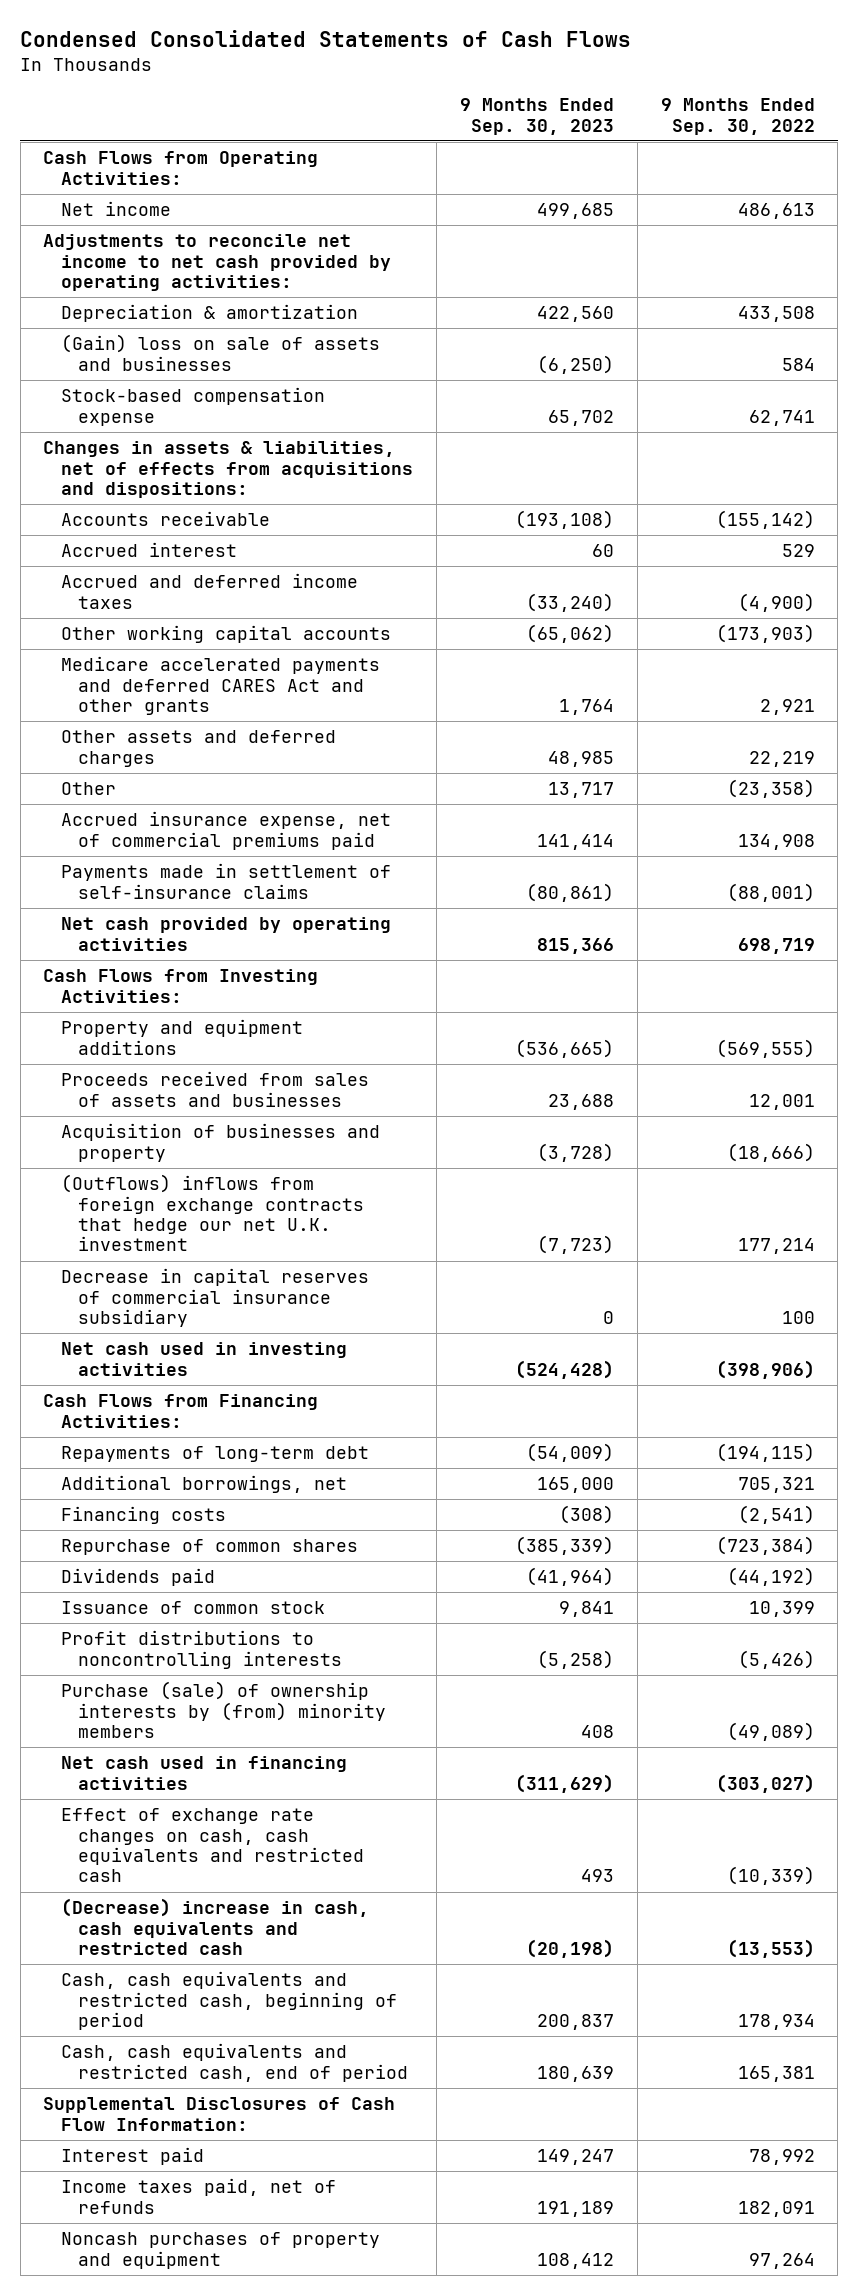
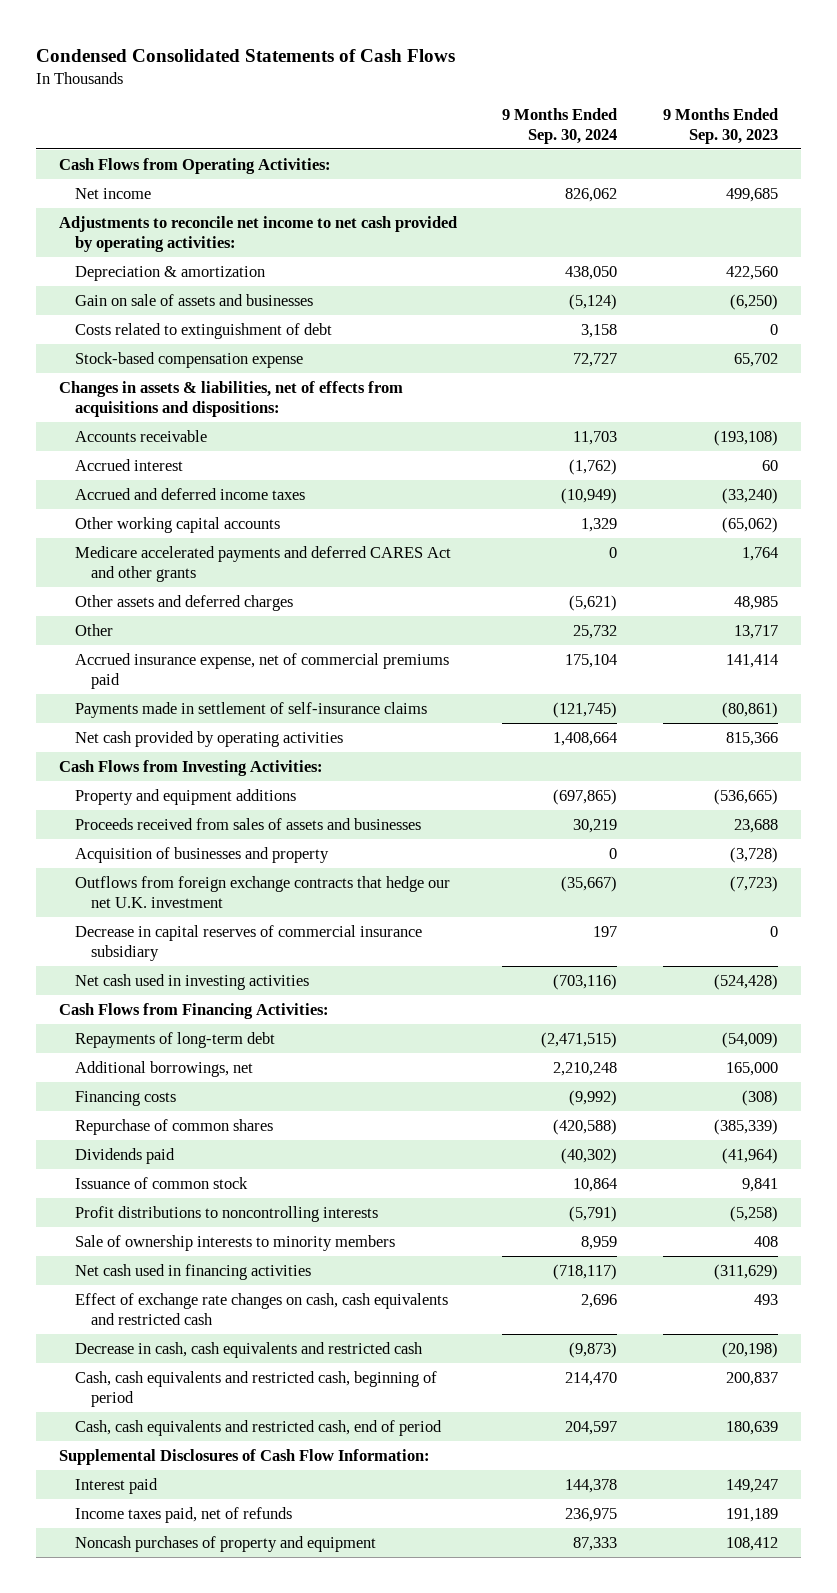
- | 9 Months Ended Sep. 30, 2023 | 9 Months Ended Sep. 30, 2022
+ | 9 Months Ended Sep. 30, 2024 | 9 Months Ended Sep. 30, 2023
- (Gain) loss on sale of assets and businesses | (6,250) | 584
+ Gain on sale of assets and businesses | (5,124) | (6,250)
+ Costs related to extinguishment of debt | 3,158 | 0
- (Outflows) inflows from foreign exchange contracts that hedge our net U.K. investment | (7,723) | 177,214
+ Outflows from foreign exchange contracts that hedge our net U.K. investment | (35,667) | (7,723)
- Purchase (sale) of ownership interests by (from) minority members | 408 | (49,089)
+ Sale of ownership interests to minority members | 8,959 | 408
- (Decrease) increase in cash, cash equivalents and restricted cash | (20,198) | (13,553)
+ Decrease in cash, cash equivalents and restricted cash | (9,873) | (20,198)

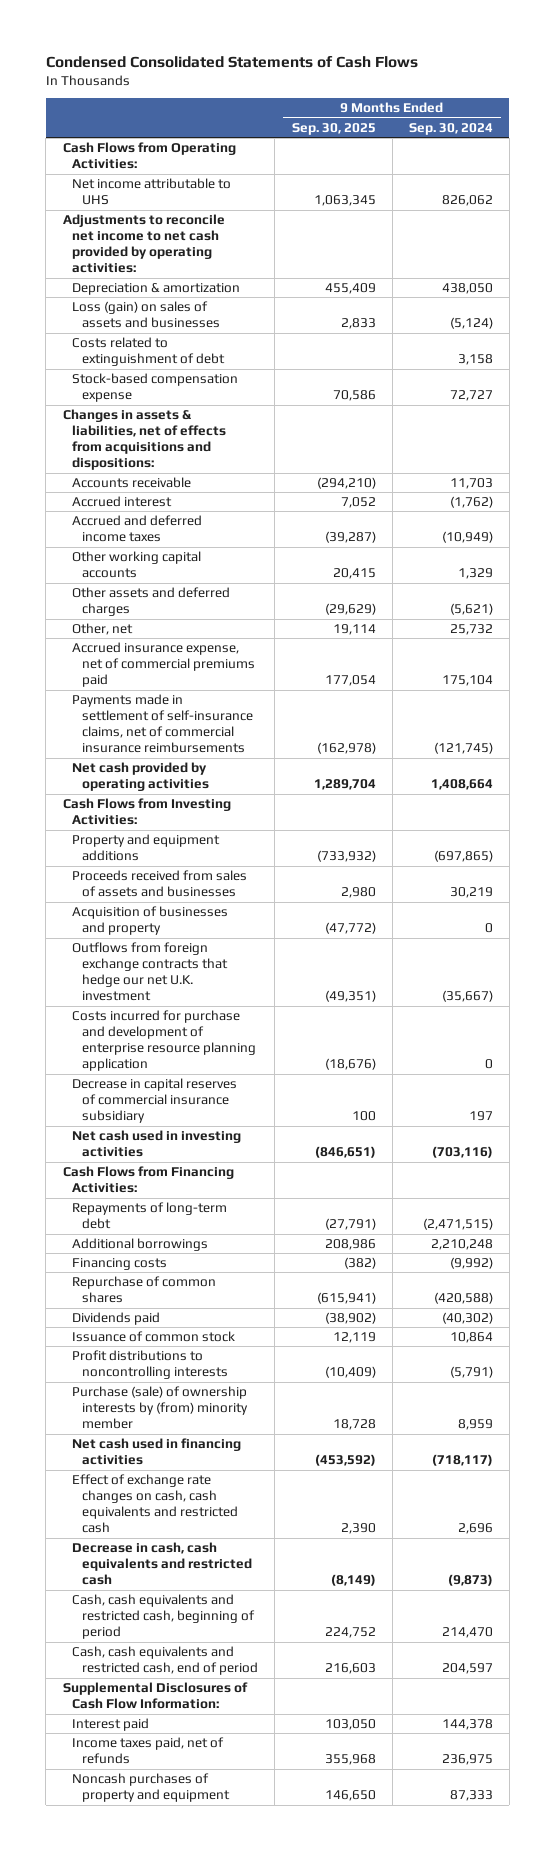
- | 9 Months Ended Sep. 30, 2024 | 9 Months Ended Sep. 30, 2023
+ | 9 Months Ended Sep. 30, 2025 | 9 Months Ended Sep. 30, 2024
- Net income | 826,062 | 499,685
+ Net income attributable to UHS | 1,063,345 | 826,062
- Gain on sale of assets and businesses | (5,124) | (6,250)
+ Loss (gain) on sales of assets and businesses | 2,833 | (5,124)
- Medicare accelerated payments and deferred CARES Act and other grants | 0 | 1,764
- Other | 25,732 | 13,717
+ Other, net | 19,114 | 25,732
- Payments made in settlement of self-insurance claims | (121,745) | (80,861)
+ Payments made in settlement of self-insurance claims, net of commercial insurance reimbursements | (162,978) | (121,745)
+ Costs incurred for purchase and development of enterprise resource planning application | (18,676) | 0
- Additional borrowings, net | 2,210,248 | 165,000
+ Additional borrowings | 208,986 | 2,210,248
- Sale of ownership interests to minority members | 8,959 | 408
+ Purchase (sale) of ownership interests by (from) minority member | 18,728 | 8,959

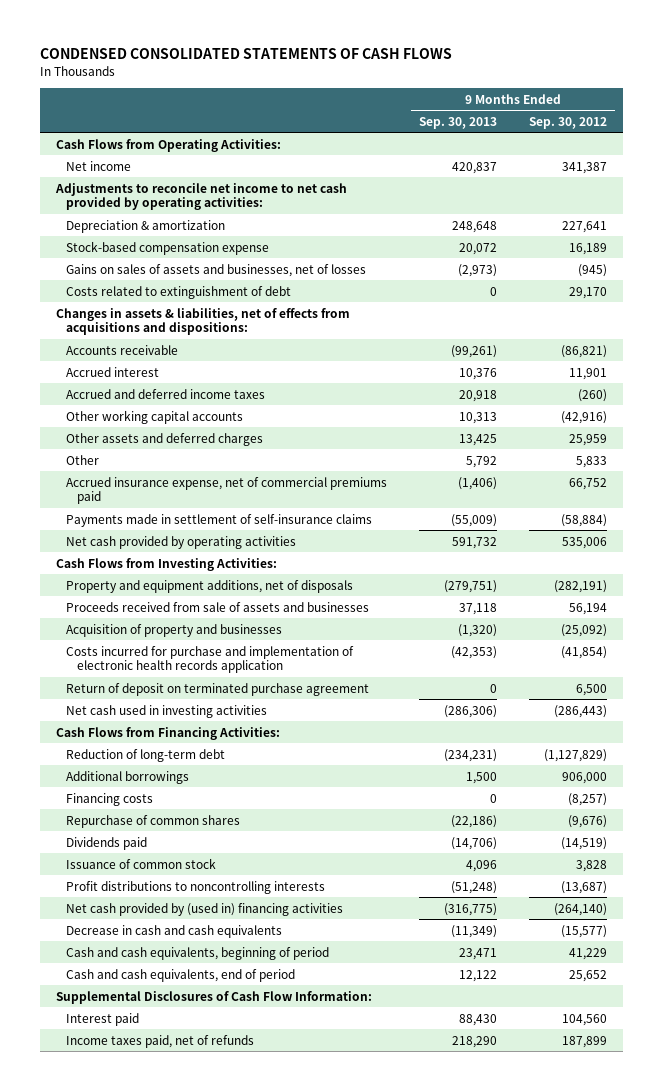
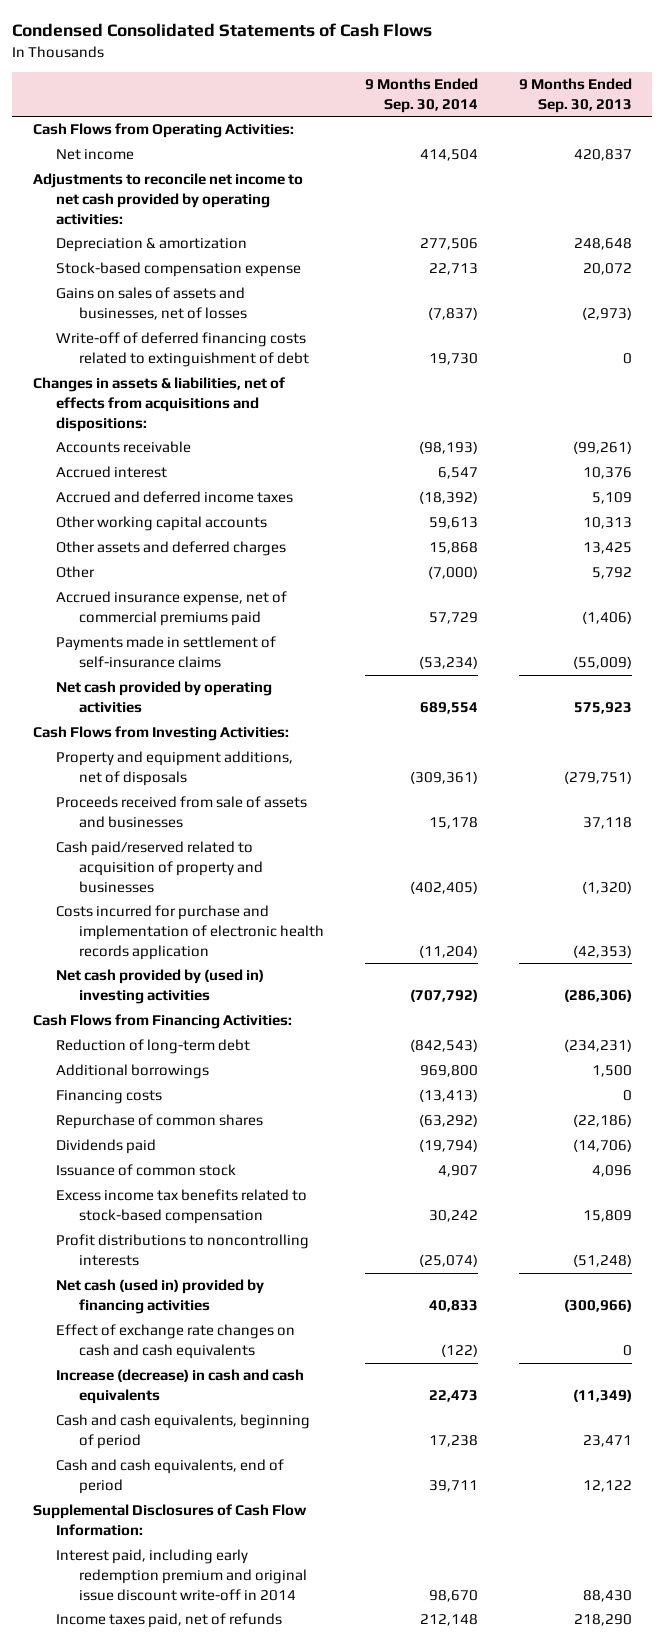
- CONDENSED CONSOLIDATED STATEMENTS OF CASH FLOWS
+ Condensed Consolidated Statements of Cash Flows
- | 9 Months Ended Sep. 30, 2013 | 9 Months Ended Sep. 30, 2012
+ | 9 Months Ended Sep. 30, 2014 | 9 Months Ended Sep. 30, 2013
- Costs related to extinguishment of debt | 0 | 29,170
+ Write-off of deferred financing costs related to extinguishment of debt | 19,730 | 0
- Accrued and deferred income taxes | 20,918 | (260)
+ Accrued and deferred income taxes | (18,392) | 5,109
- Net cash provided by operating activities | 591,732 | 535,006
+ Net cash provided by operating activities | 689,554 | 575,923
- Acquisition of property and businesses | (1,320) | (25,092)
+ Cash paid/reserved related to acquisition of property and businesses | (402,405) | (1,320)
- Return of deposit on terminated purchase agreement | 0 | 6,500
- Net cash used in investing activities | (286,306) | (286,443)
+ Net cash provided by (used in) investing activities | (707,792) | (286,306)
+ Excess income tax benefits related to stock-based compensation | 30,242 | 15,809
- Net cash provided by (used in) financing activities | (316,775) | (264,140)
- Decrease in cash and cash equivalents | (11,349) | (15,577)
+ Net cash (used in) provided by financing activities | 40,833 | (300,966)
+ Effect of exchange rate changes on cash and cash equivalents | (122) | 0
+ Increase (decrease) in cash and cash equivalents | 22,473 | (11,349)
- Interest paid | 88,430 | 104,560
+ Interest paid, including early redemption premium and original issue discount write-off in 2014 | 98,670 | 88,430

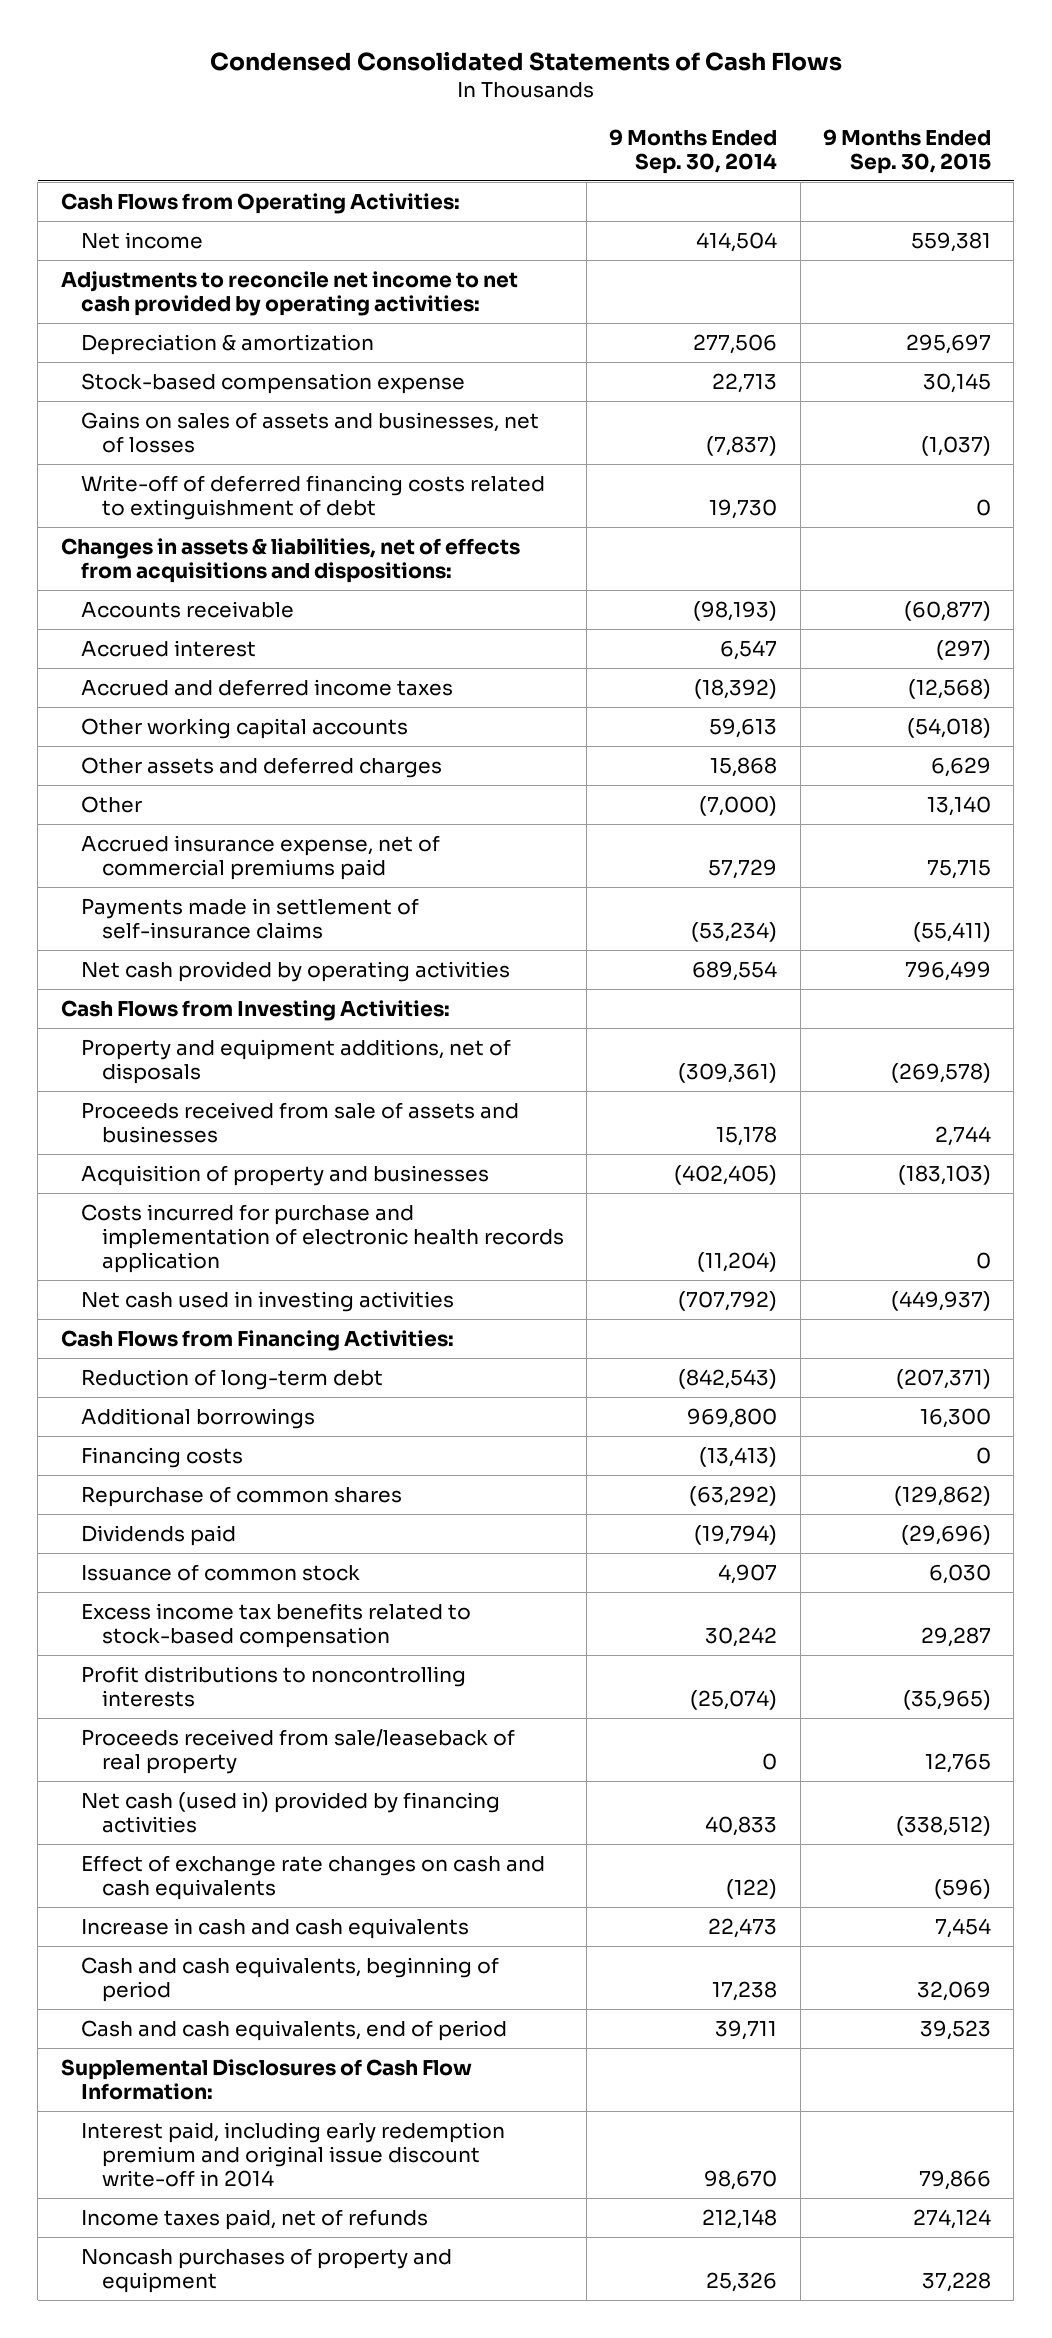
- | 9 Months Ended Sep. 30, 2014 | 9 Months Ended Sep. 30, 2013
+ | 9 Months Ended Sep. 30, 2014 | 9 Months Ended Sep. 30, 2015
- Cash paid/reserved related to acquisition of property and businesses | (402,405) | (1,320)
+ Acquisition of property and businesses | (402,405) | (183,103)
- Net cash provided by (used in) investing activities | (707,792) | (286,306)
+ Net cash used in investing activities | (707,792) | (449,937)
+ Proceeds received from sale/leaseback of real property | 0 | 12,765
- Increase (decrease) in cash and cash equivalents | 22,473 | (11,349)
+ Increase in cash and cash equivalents | 22,473 | 7,454
+ Noncash purchases of property and equipment | 25,326 | 37,228

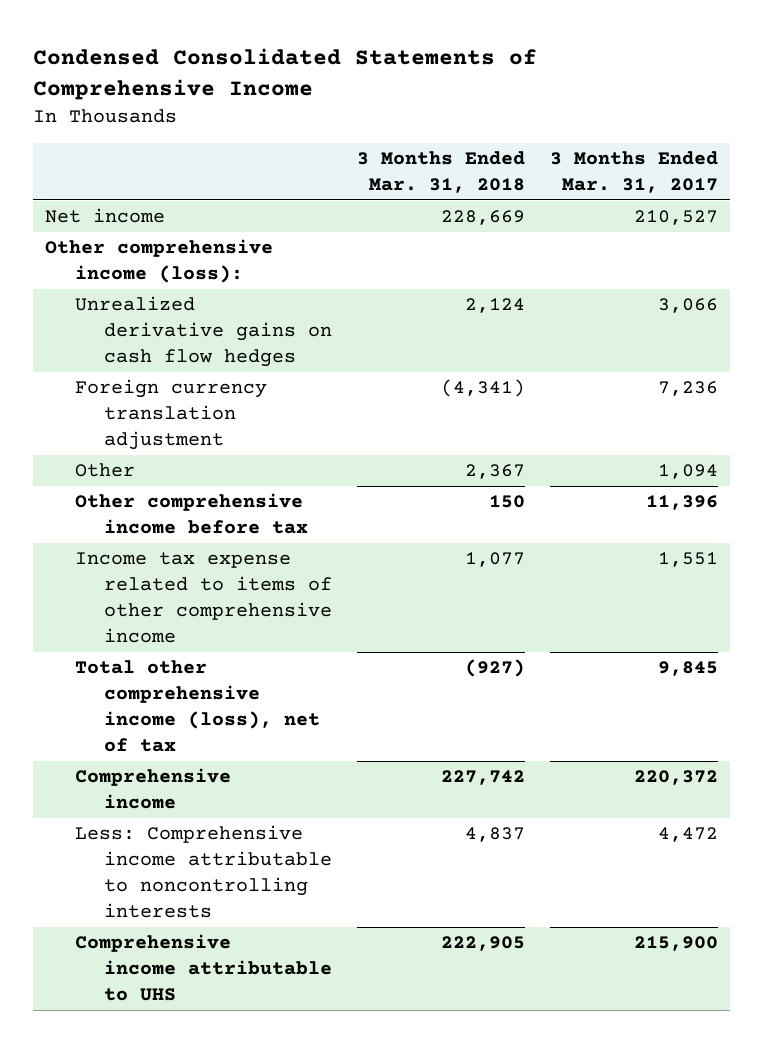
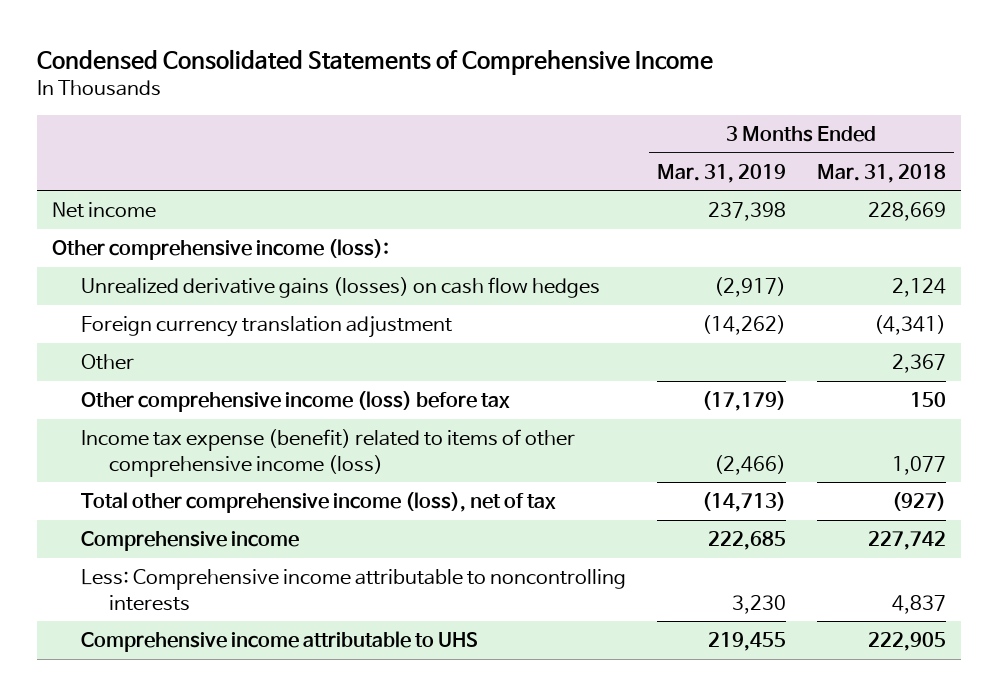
- | 3 Months Ended Mar. 31, 2018 | 3 Months Ended Mar. 31, 2017
+ | 3 Months Ended Mar. 31, 2019 | 3 Months Ended Mar. 31, 2018
- Unrealized derivative gains on cash flow hedges | 2,124 | 3,066
+ Unrealized derivative gains (losses) on cash flow hedges | (2,917) | 2,124
- Other comprehensive income before tax | 150 | 11,396
- Income tax expense related to items of other comprehensive income | 1,077 | 1,551
+ Other comprehensive income (loss) before tax | (17,179) | 150
+ Income tax expense (benefit) related to items of other comprehensive income (loss) | (2,466) | 1,077

